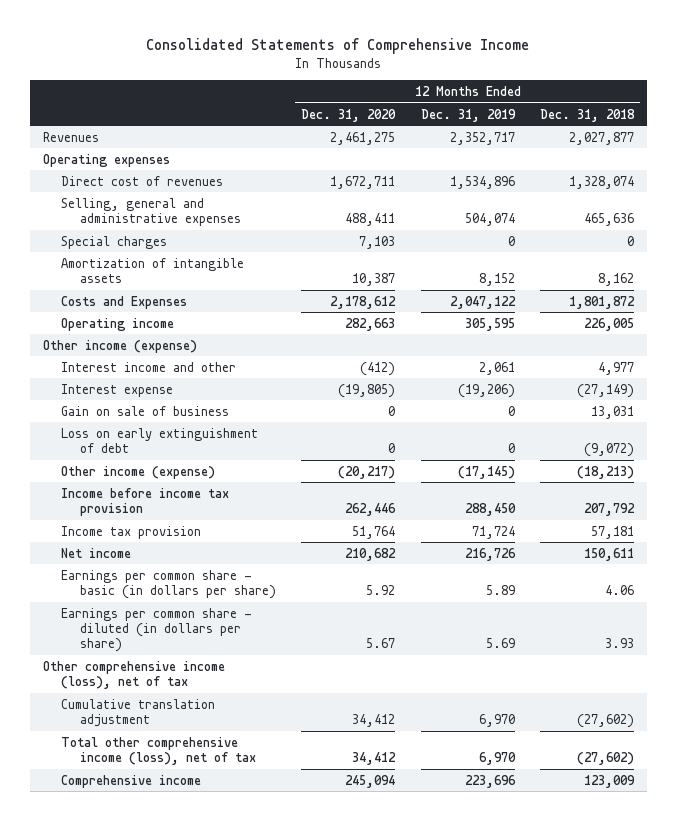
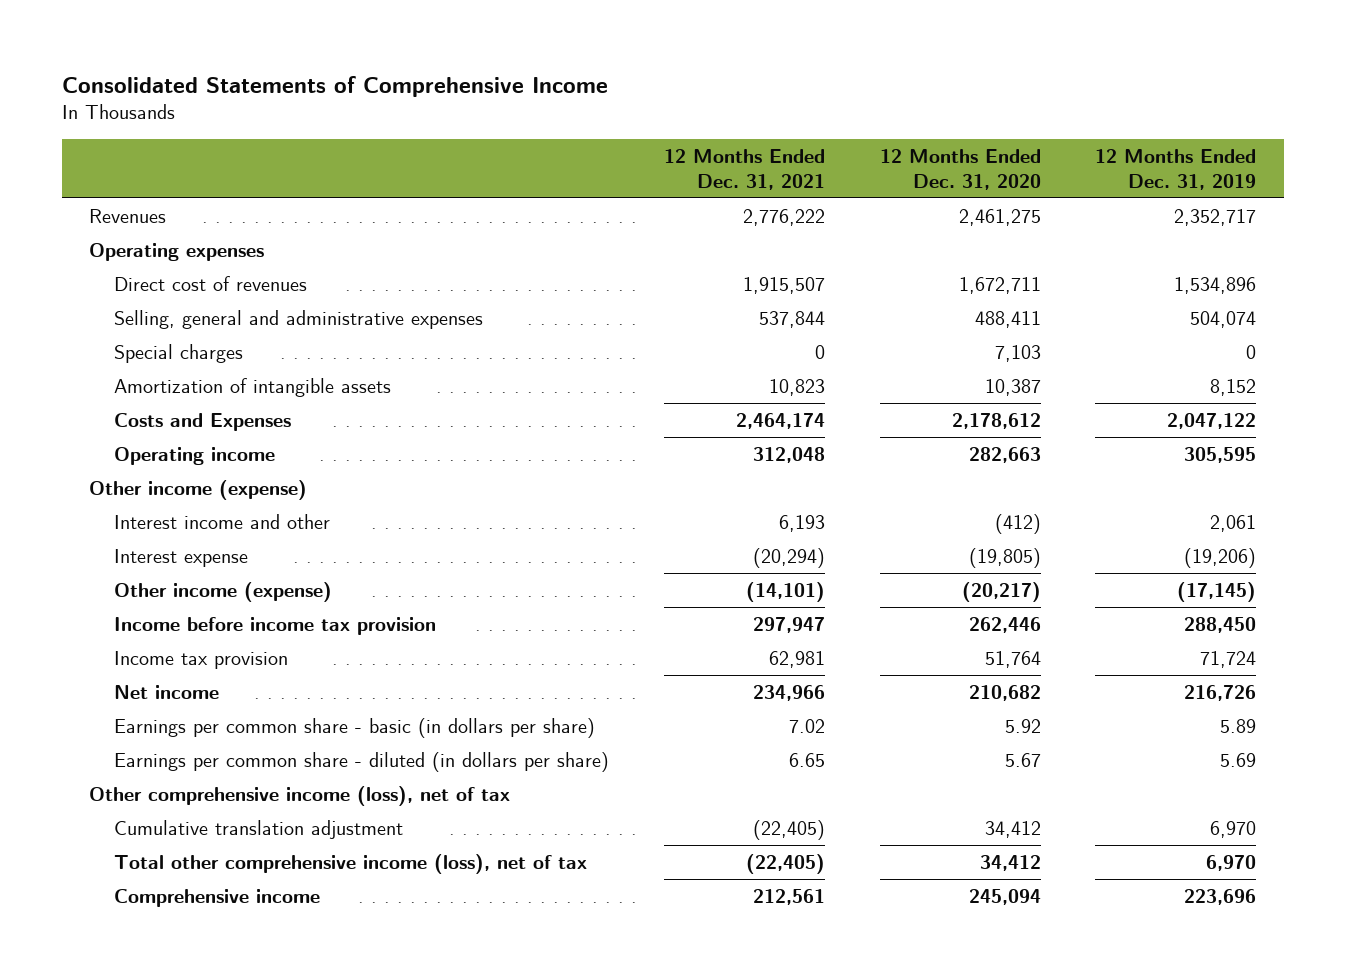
- | 12 Months Ended Dec. 31, 2020 | 12 Months Ended Dec. 31, 2019 | 12 Months Ended Dec. 31, 2018
+ | 12 Months Ended Dec. 31, 2021 | 12 Months Ended Dec. 31, 2020 | 12 Months Ended Dec. 31, 2019
- Gain on sale of business | 0 | 0 | 13,031
- Loss on early extinguishment of debt | 0 | 0 | (9,072)

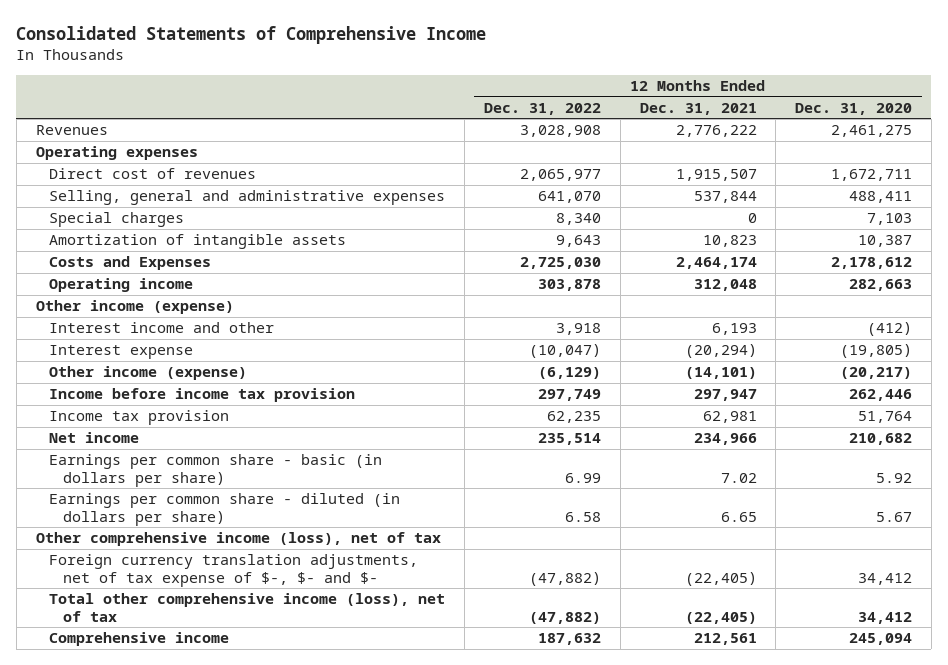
- | 12 Months Ended Dec. 31, 2021 | 12 Months Ended Dec. 31, 2020 | 12 Months Ended Dec. 31, 2019
+ | 12 Months Ended Dec. 31, 2022 | 12 Months Ended Dec. 31, 2021 | 12 Months Ended Dec. 31, 2020
- Cumulative translation adjustment | (22,405) | 34,412 | 6,970
+ Foreign currency translation adjustments, net of tax expense of $-, $- and $- | (47,882) | (22,405) | 34,412

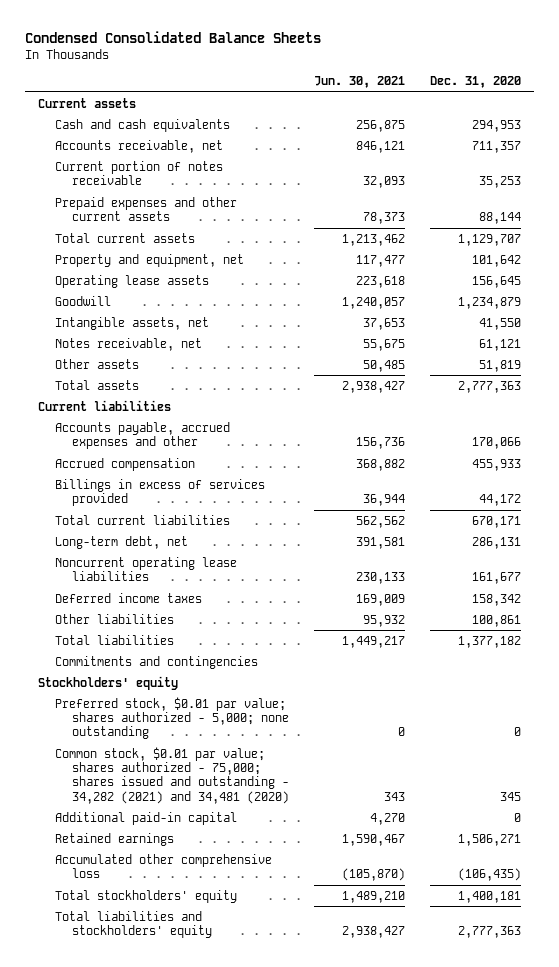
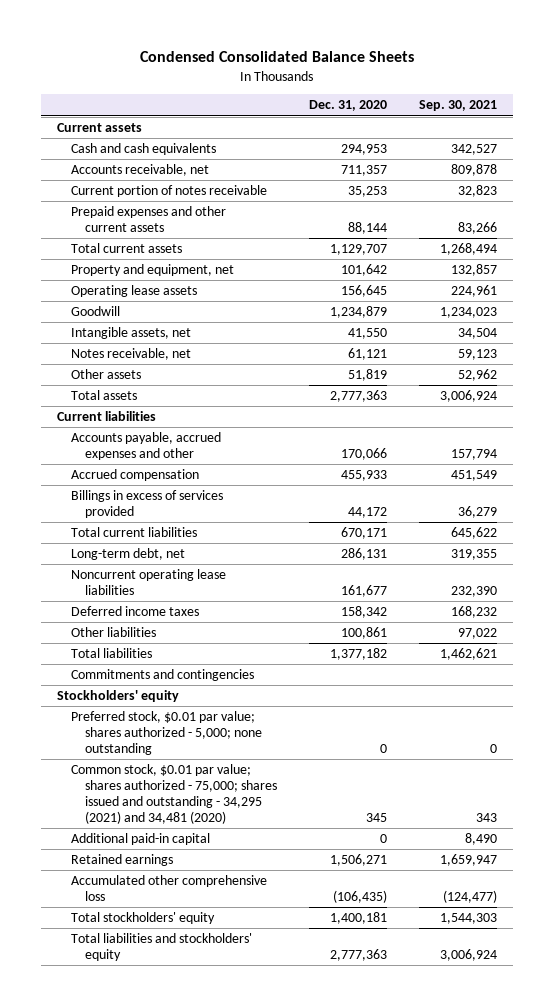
- | Jun. 30, 2021 | Dec. 31, 2020
+ | Dec. 31, 2020 | Sep. 30, 2021
- Common stock, $0.01 par value; shares authorized - 75,000; shares issued and outstanding - 34,282 (2021) and 34,481 (2020) | 343 | 345
+ Common stock, $0.01 par value; shares authorized - 75,000; shares issued and outstanding - 34,295 (2021) and 34,481 (2020) | 345 | 343

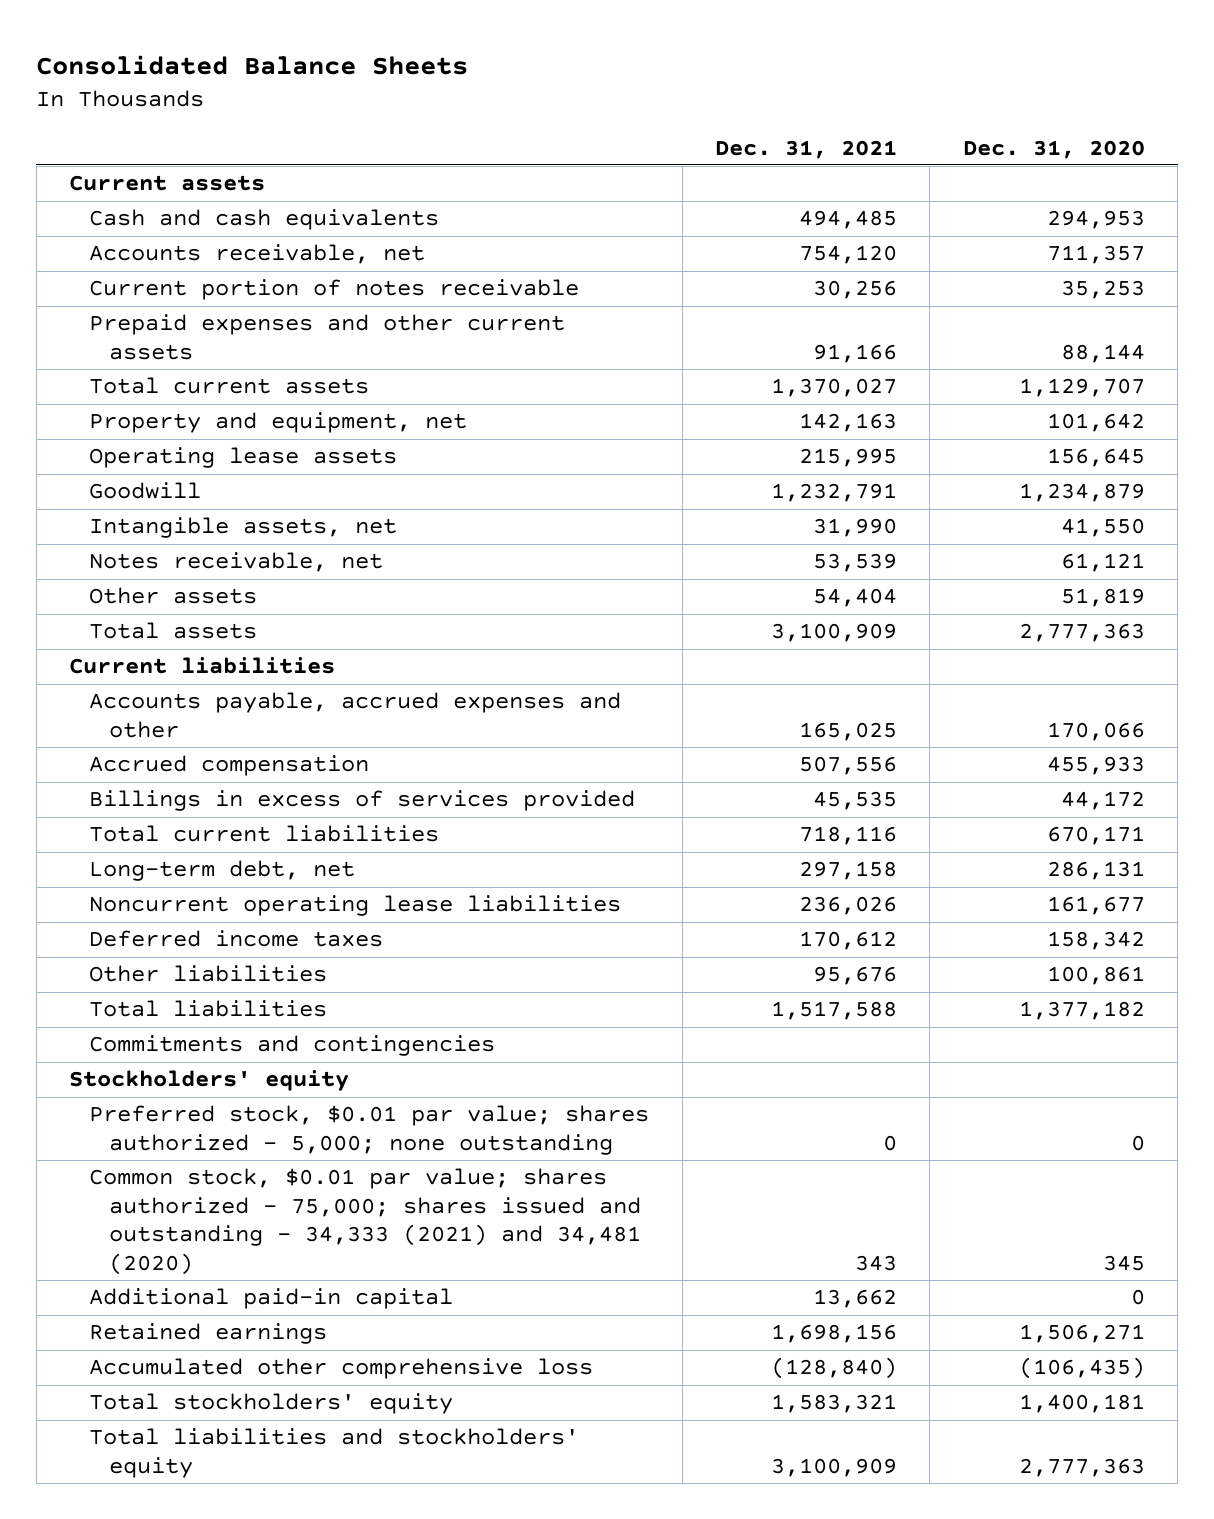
- Condensed Consolidated Balance Sheets
+ Consolidated Balance Sheets
- | Dec. 31, 2020 | Sep. 30, 2021
+ | Dec. 31, 2021 | Dec. 31, 2020
- Common stock, $0.01 par value; shares authorized - 75,000; shares issued and outstanding - 34,295 (2021) and 34,481 (2020) | 345 | 343
+ Common stock, $0.01 par value; shares authorized - 75,000; shares issued and outstanding - 34,333 (2021) and 34,481 (2020) | 343 | 345

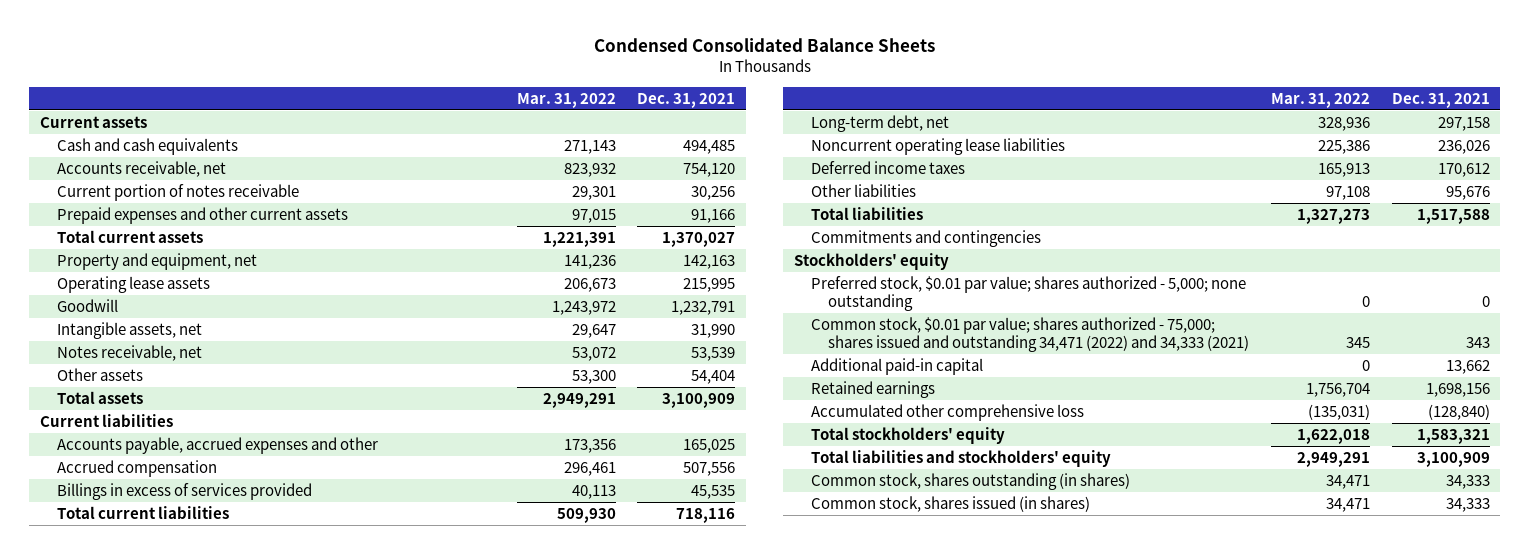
- Consolidated Balance Sheets
+ Condensed Consolidated Balance Sheets
- | Dec. 31, 2021 | Dec. 31, 2020
+ | Mar. 31, 2022 | Dec. 31, 2021
- Common stock, $0.01 par value; shares authorized - 75,000; shares issued and outstanding - 34,333 (2021) and 34,481 (2020) | 343 | 345
+ Common stock, $0.01 par value; shares authorized - 75,000; shares issued and outstanding 34,471 (2022) and 34,333 (2021) | 345 | 343
+ Common stock, shares outstanding (in shares) | 34,471 | 34,333
+ Common stock, shares issued (in shares) | 34,471 | 34,333

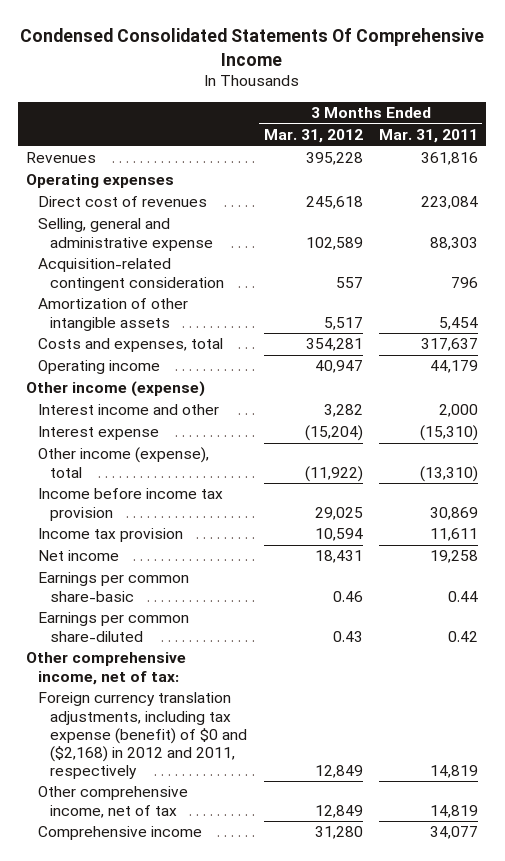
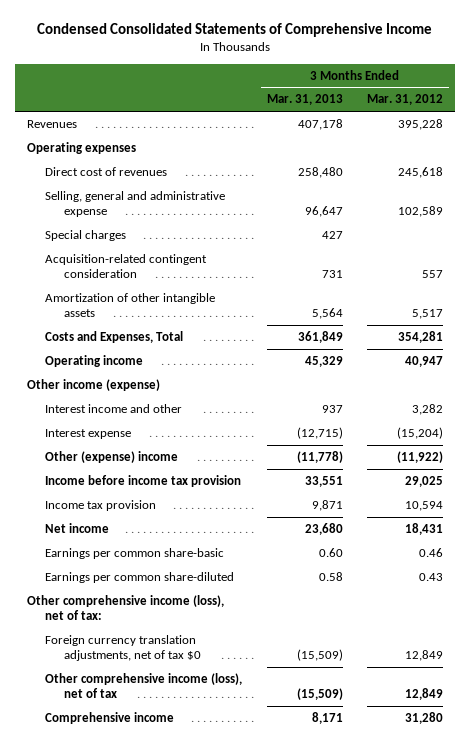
- Condensed Consolidated Statements Of Comprehensive Income
+ Condensed Consolidated Statements of Comprehensive Income
- | 3 Months Ended Mar. 31, 2012 | 3 Months Ended Mar. 31, 2011
+ | 3 Months Ended Mar. 31, 2013 | 3 Months Ended Mar. 31, 2012
+ Special charges | 427 |
- Costs and expenses, total | 354,281 | 317,637
+ Costs and Expenses, Total | 361,849 | 354,281
- Other income (expense), total | (11,922) | (13,310)
+ Other (expense) income | (11,778) | (11,922)
- Other comprehensive income, net of tax:
- Foreign currency translation adjustments, including tax expense (benefit) of $0 and ($2,168) in 2012 and 2011, respectively | 12,849 | 14,819
- Other comprehensive income, net of tax | 12,849 | 14,819
+ Other comprehensive income (loss), net of tax:
+ Foreign currency translation adjustments, net of tax $0 | (15,509) | 12,849
+ Other comprehensive income (loss), net of tax | (15,509) | 12,849

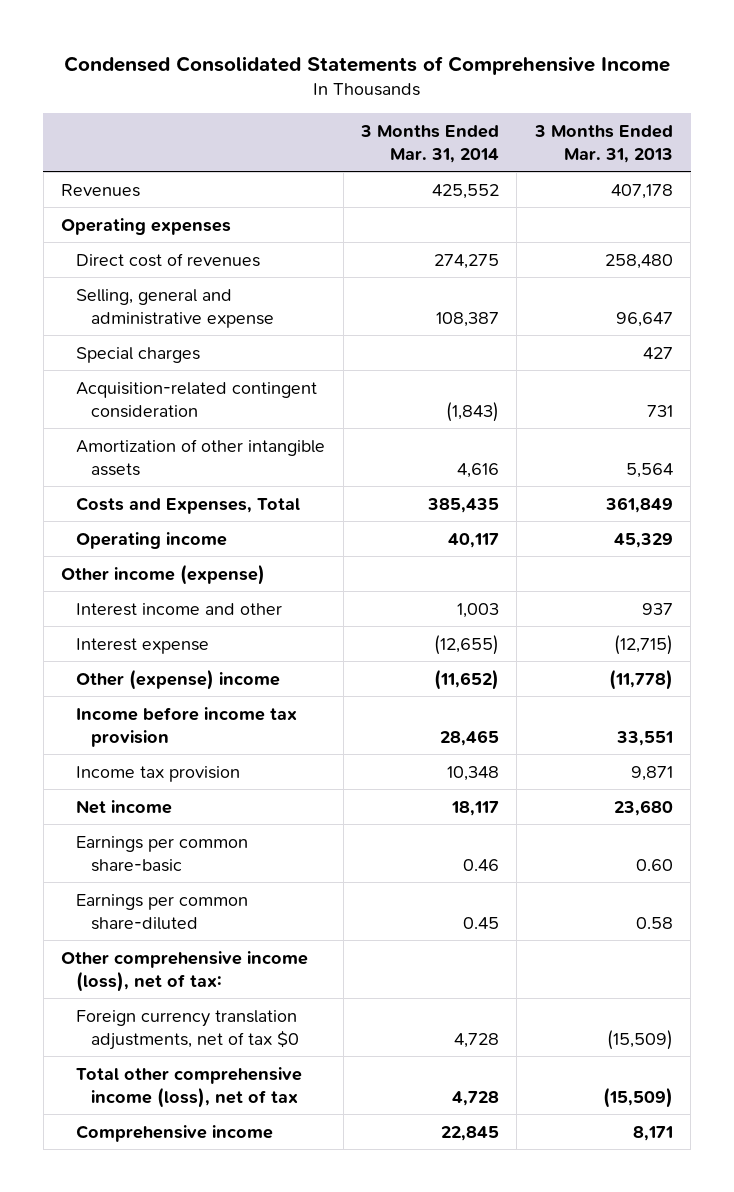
- | 3 Months Ended Mar. 31, 2013 | 3 Months Ended Mar. 31, 2012
+ | 3 Months Ended Mar. 31, 2014 | 3 Months Ended Mar. 31, 2013
- Other comprehensive income (loss), net of tax | (15,509) | 12,849
+ Total other comprehensive income (loss), net of tax | 4,728 | (15,509)

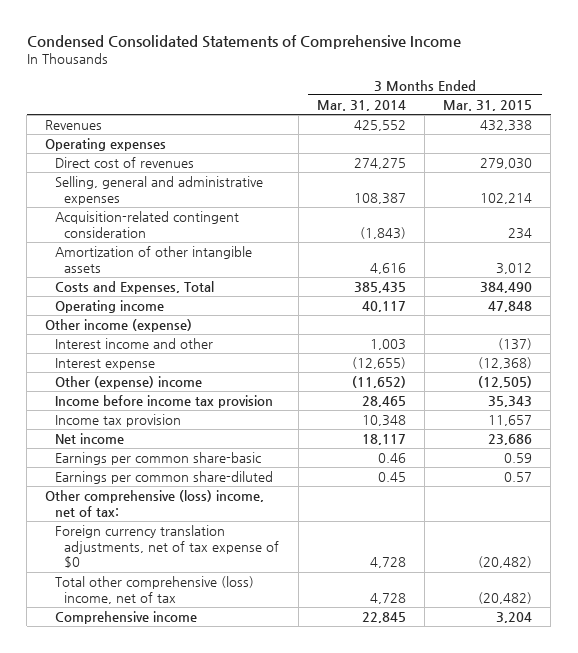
- | 3 Months Ended Mar. 31, 2014 | 3 Months Ended Mar. 31, 2013
+ | 3 Months Ended Mar. 31, 2014 | 3 Months Ended Mar. 31, 2015
- Selling, general and administrative expense | 108,387 | 96,647
- Special charges | | 427
+ Selling, general and administrative expenses | 108,387 | 102,214
- Other comprehensive income (loss), net of tax:
- Foreign currency translation adjustments, net of tax $0 | 4,728 | (15,509)
- Total other comprehensive income (loss), net of tax | 4,728 | (15,509)
+ Other comprehensive (loss) income, net of tax:
+ Foreign currency translation adjustments, net of tax expense of $0 | 4,728 | (20,482)
+ Total other comprehensive (loss) income, net of tax | 4,728 | (20,482)

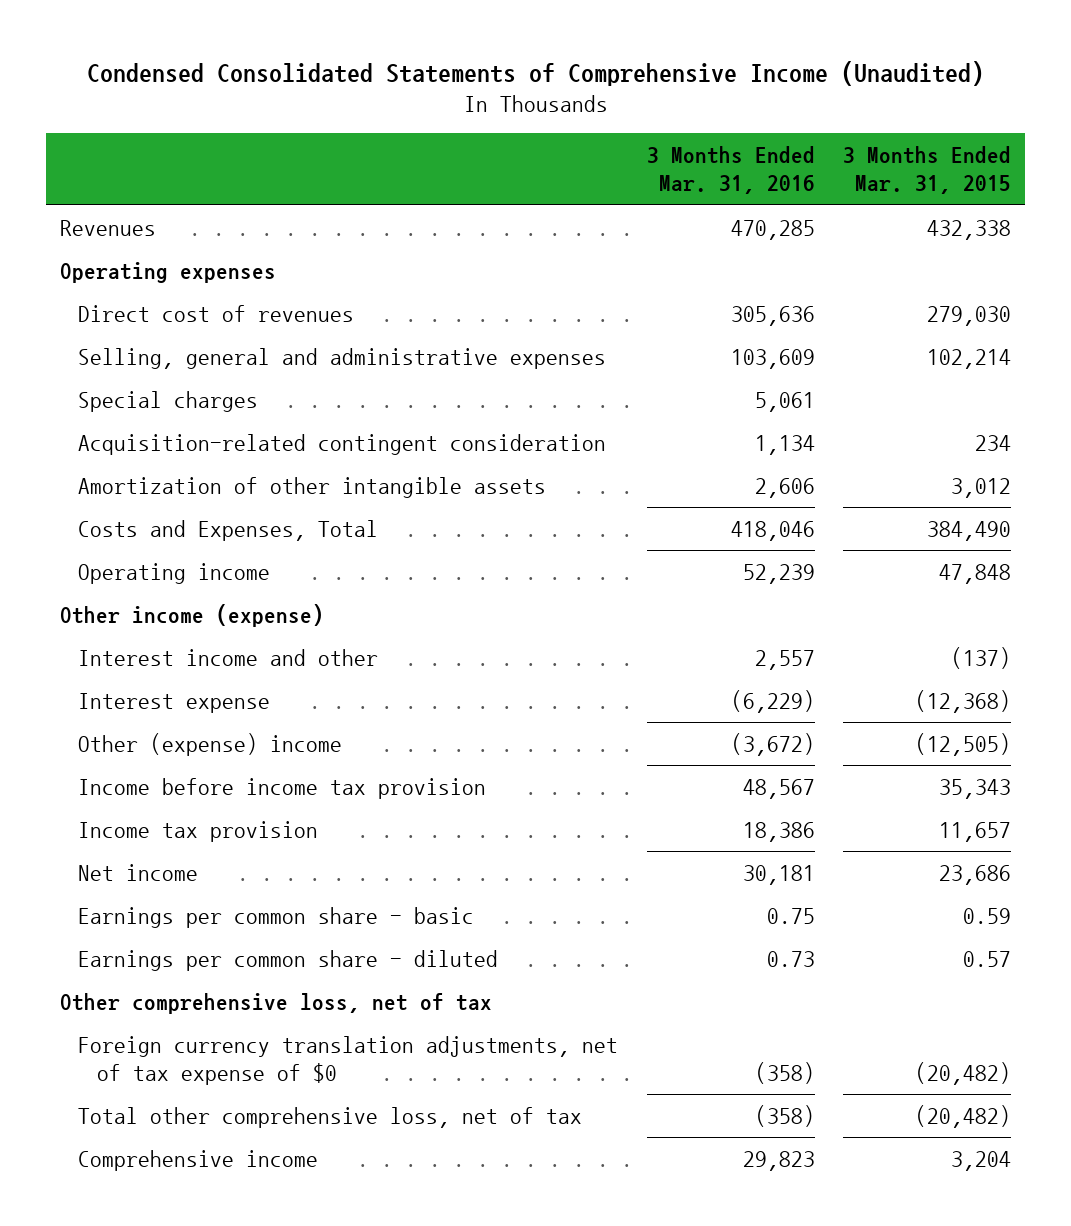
- Condensed Consolidated Statements of Comprehensive Income
+ Condensed Consolidated Statements of Comprehensive Income (Unaudited)
- | 3 Months Ended Mar. 31, 2014 | 3 Months Ended Mar. 31, 2015
+ | 3 Months Ended Mar. 31, 2016 | 3 Months Ended Mar. 31, 2015
+ Special charges | 5,061 |
- Earnings per common share-basic | 0.46 | 0.59
- Earnings per common share-diluted | 0.45 | 0.57
- Other comprehensive (loss) income, net of tax:
+ Earnings per common share - basic | 0.75 | 0.59
+ Earnings per common share - diluted | 0.73 | 0.57
+ Other comprehensive loss, net of tax
- Total other comprehensive (loss) income, net of tax | 4,728 | (20,482)
+ Total other comprehensive loss, net of tax | (358) | (20,482)

